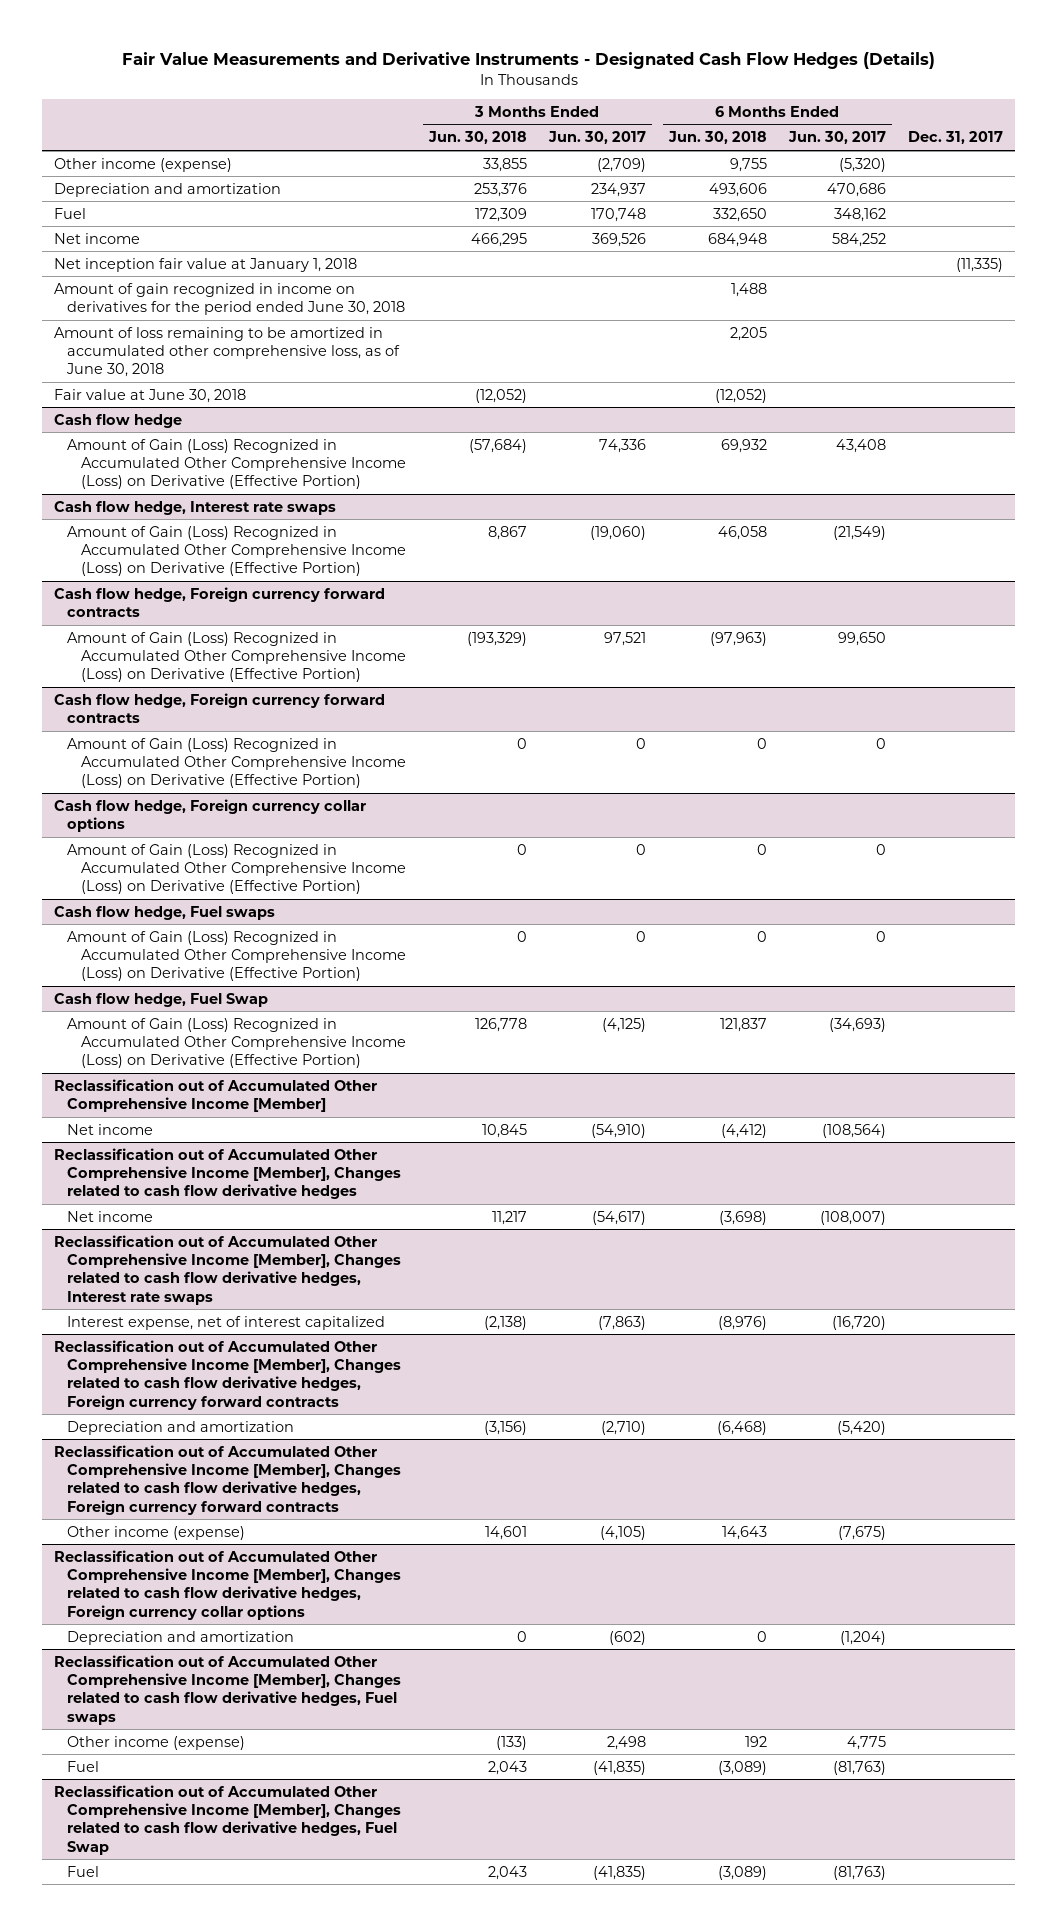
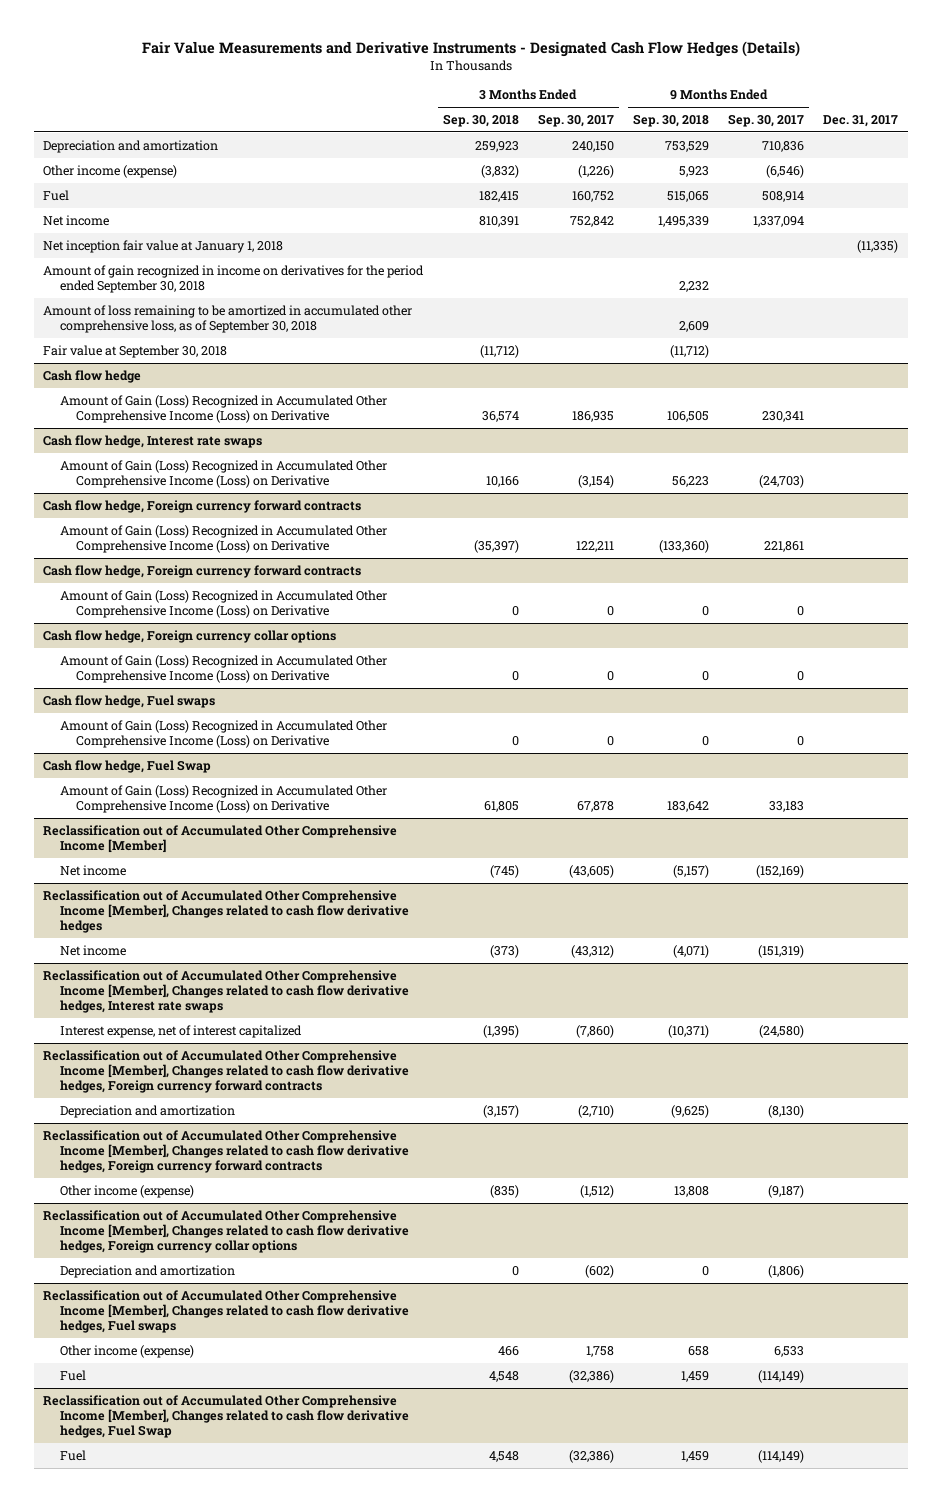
- | 3 Months Ended Jun. 30, 2018 | 3 Months Ended Jun. 30, 2017 | 6 Months Ended Jun. 30, 2018 | 6 Months Ended Jun. 30, 2017 | Dec. 31, 2017
+ | 3 Months Ended Sep. 30, 2018 | 3 Months Ended Sep. 30, 2017 | 9 Months Ended Sep. 30, 2018 | 9 Months Ended Sep. 30, 2017 | Dec. 31, 2017
moved down: Other income (expense) | (3,832) | (1,226) | 5,923 | (6,546) |
- Amount of gain recognized in income on derivatives for the period ended June 30, 2018 | | | 1,488 | |
- Amount of loss remaining to be amortized in accumulated other comprehensive loss, as of June 30, 2018 | | | 2,205 | |
- Fair value at June 30, 2018 | (12,052) | | (12,052) | |
+ Amount of gain recognized in income on derivatives for the period ended September 30, 2018 | | | 2,232 | |
+ Amount of loss remaining to be amortized in accumulated other comprehensive loss, as of September 30, 2018 | | | 2,609 | |
+ Fair value at September 30, 2018 | (11,712) | | (11,712) | |
@ Cash flow hedge
- Amount of Gain (Loss) Recognized in Accumulated Other Comprehensive Income (Loss) on Derivative (Effective Portion) | (57,684) | 74,336 | 69,932 | 43,408 |
+ Amount of Gain (Loss) Recognized in Accumulated Other Comprehensive Income (Loss) on Derivative | 36,574 | 186,935 | 106,505 | 230,341 |
@ Cash flow hedge, Interest rate swaps
- Amount of Gain (Loss) Recognized in Accumulated Other Comprehensive Income (Loss) on Derivative (Effective Portion) | 8,867 | (19,060) | 46,058 | (21,549) |
+ Amount of Gain (Loss) Recognized in Accumulated Other Comprehensive Income (Loss) on Derivative | 10,166 | (3,154) | 56,223 | (24,703) |
@ Cash flow hedge, Foreign currency forward contracts
- Amount of Gain (Loss) Recognized in Accumulated Other Comprehensive Income (Loss) on Derivative (Effective Portion) | (193,329) | 97,521 | (97,963) | 99,650 |
+ Amount of Gain (Loss) Recognized in Accumulated Other Comprehensive Income (Loss) on Derivative | (35,397) | 122,211 | (133,360) | 221,861 |
- Amount of Gain (Loss) Recognized in Accumulated Other Comprehensive Income (Loss) on Derivative (Effective Portion) | 0 | 0 | 0 | 0 |
+ Amount of Gain (Loss) Recognized in Accumulated Other Comprehensive Income (Loss) on Derivative | 0 | 0 | 0 | 0 |
@ Cash flow hedge, Foreign currency collar options
- Amount of Gain (Loss) Recognized in Accumulated Other Comprehensive Income (Loss) on Derivative (Effective Portion) | 0 | 0 | 0 | 0 |
+ Amount of Gain (Loss) Recognized in Accumulated Other Comprehensive Income (Loss) on Derivative | 0 | 0 | 0 | 0 |
@ Cash flow hedge, Fuel swaps
- Amount of Gain (Loss) Recognized in Accumulated Other Comprehensive Income (Loss) on Derivative (Effective Portion) | 0 | 0 | 0 | 0 |
+ Amount of Gain (Loss) Recognized in Accumulated Other Comprehensive Income (Loss) on Derivative | 0 | 0 | 0 | 0 |
@ Cash flow hedge, Fuel Swap
- Amount of Gain (Loss) Recognized in Accumulated Other Comprehensive Income (Loss) on Derivative (Effective Portion) | 126,778 | (4,125) | 121,837 | (34,693) |
+ Amount of Gain (Loss) Recognized in Accumulated Other Comprehensive Income (Loss) on Derivative | 61,805 | 67,878 | 183,642 | 33,183 |

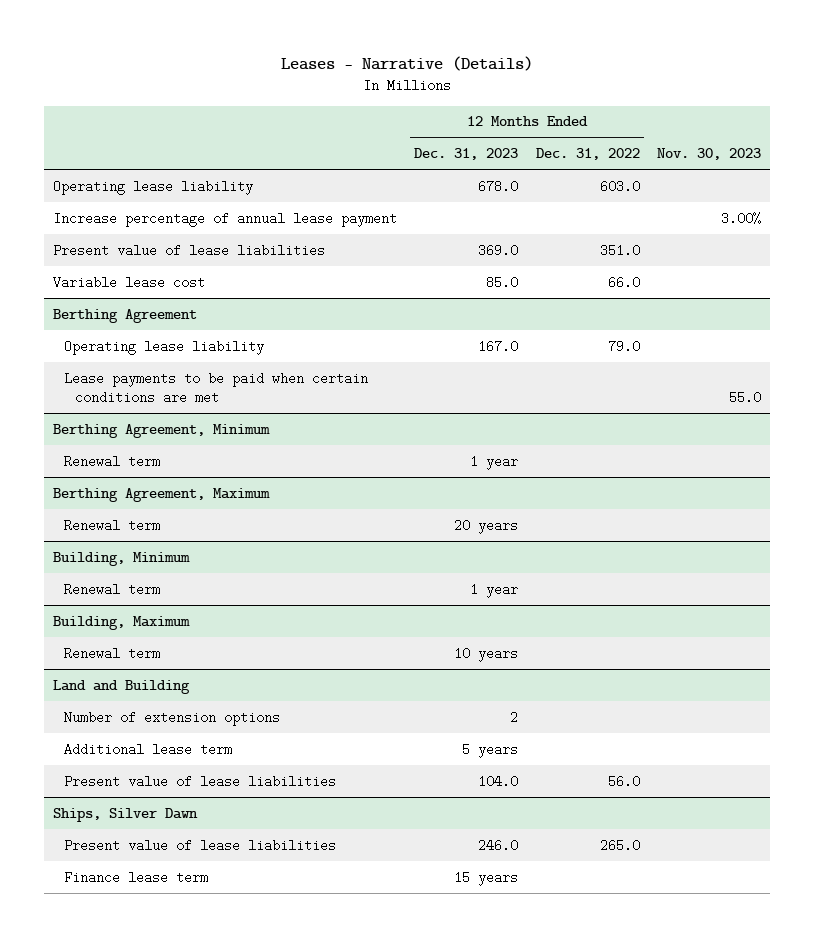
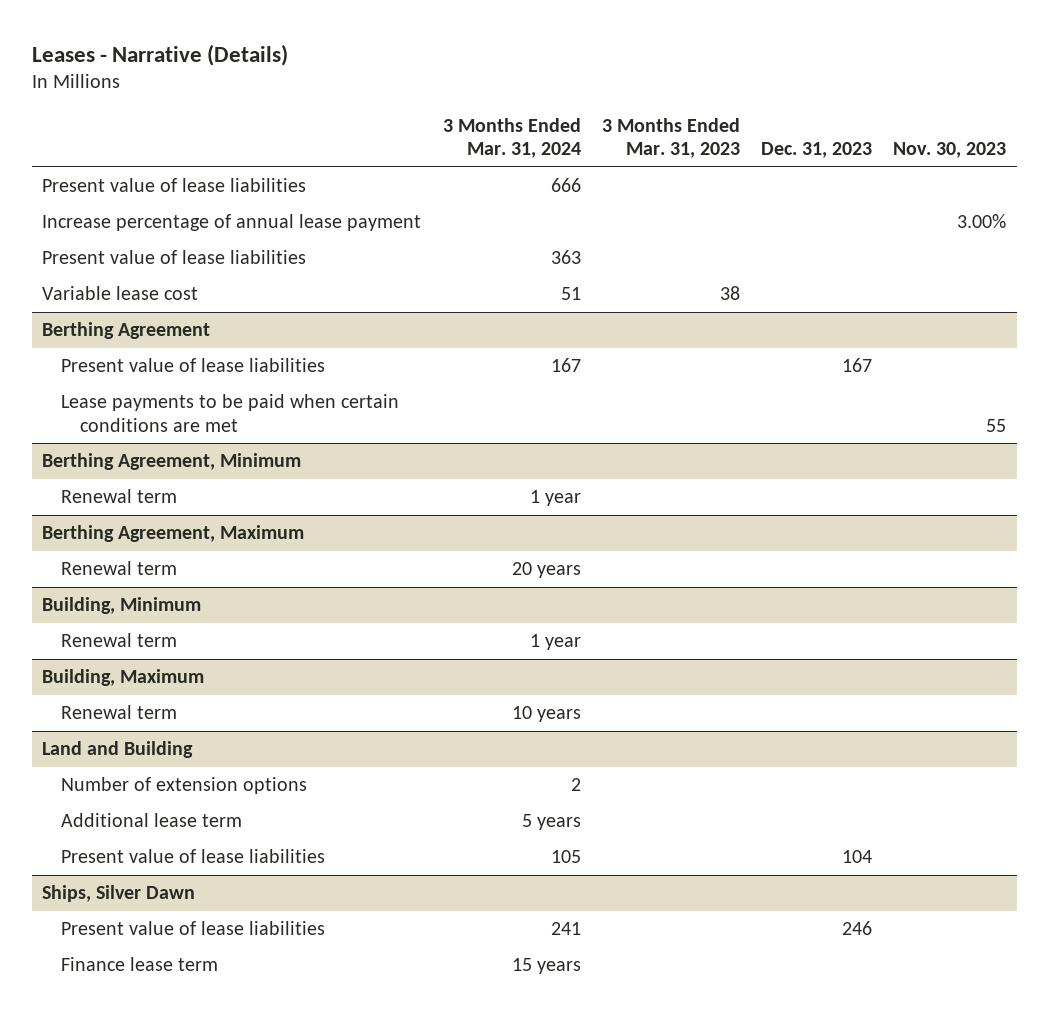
- | 12 Months Ended Dec. 31, 2023 | 12 Months Ended Dec. 31, 2022 | Nov. 30, 2023
+ | 3 Months Ended Mar. 31, 2024 | 3 Months Ended Mar. 31, 2023 | Dec. 31, 2023 | Nov. 30, 2023
- Operating lease liability | 678.0 | 603.0 |
+ Present value of lease liabilities | 666 | | |
@ Berthing Agreement
- Operating lease liability | 167.0 | 79.0 |
- Lease payments to be paid when certain conditions are met | | | 55.0
+ Present value of lease liabilities | 167 | | 167 |
+ Lease payments to be paid when certain conditions are met | | | | 55

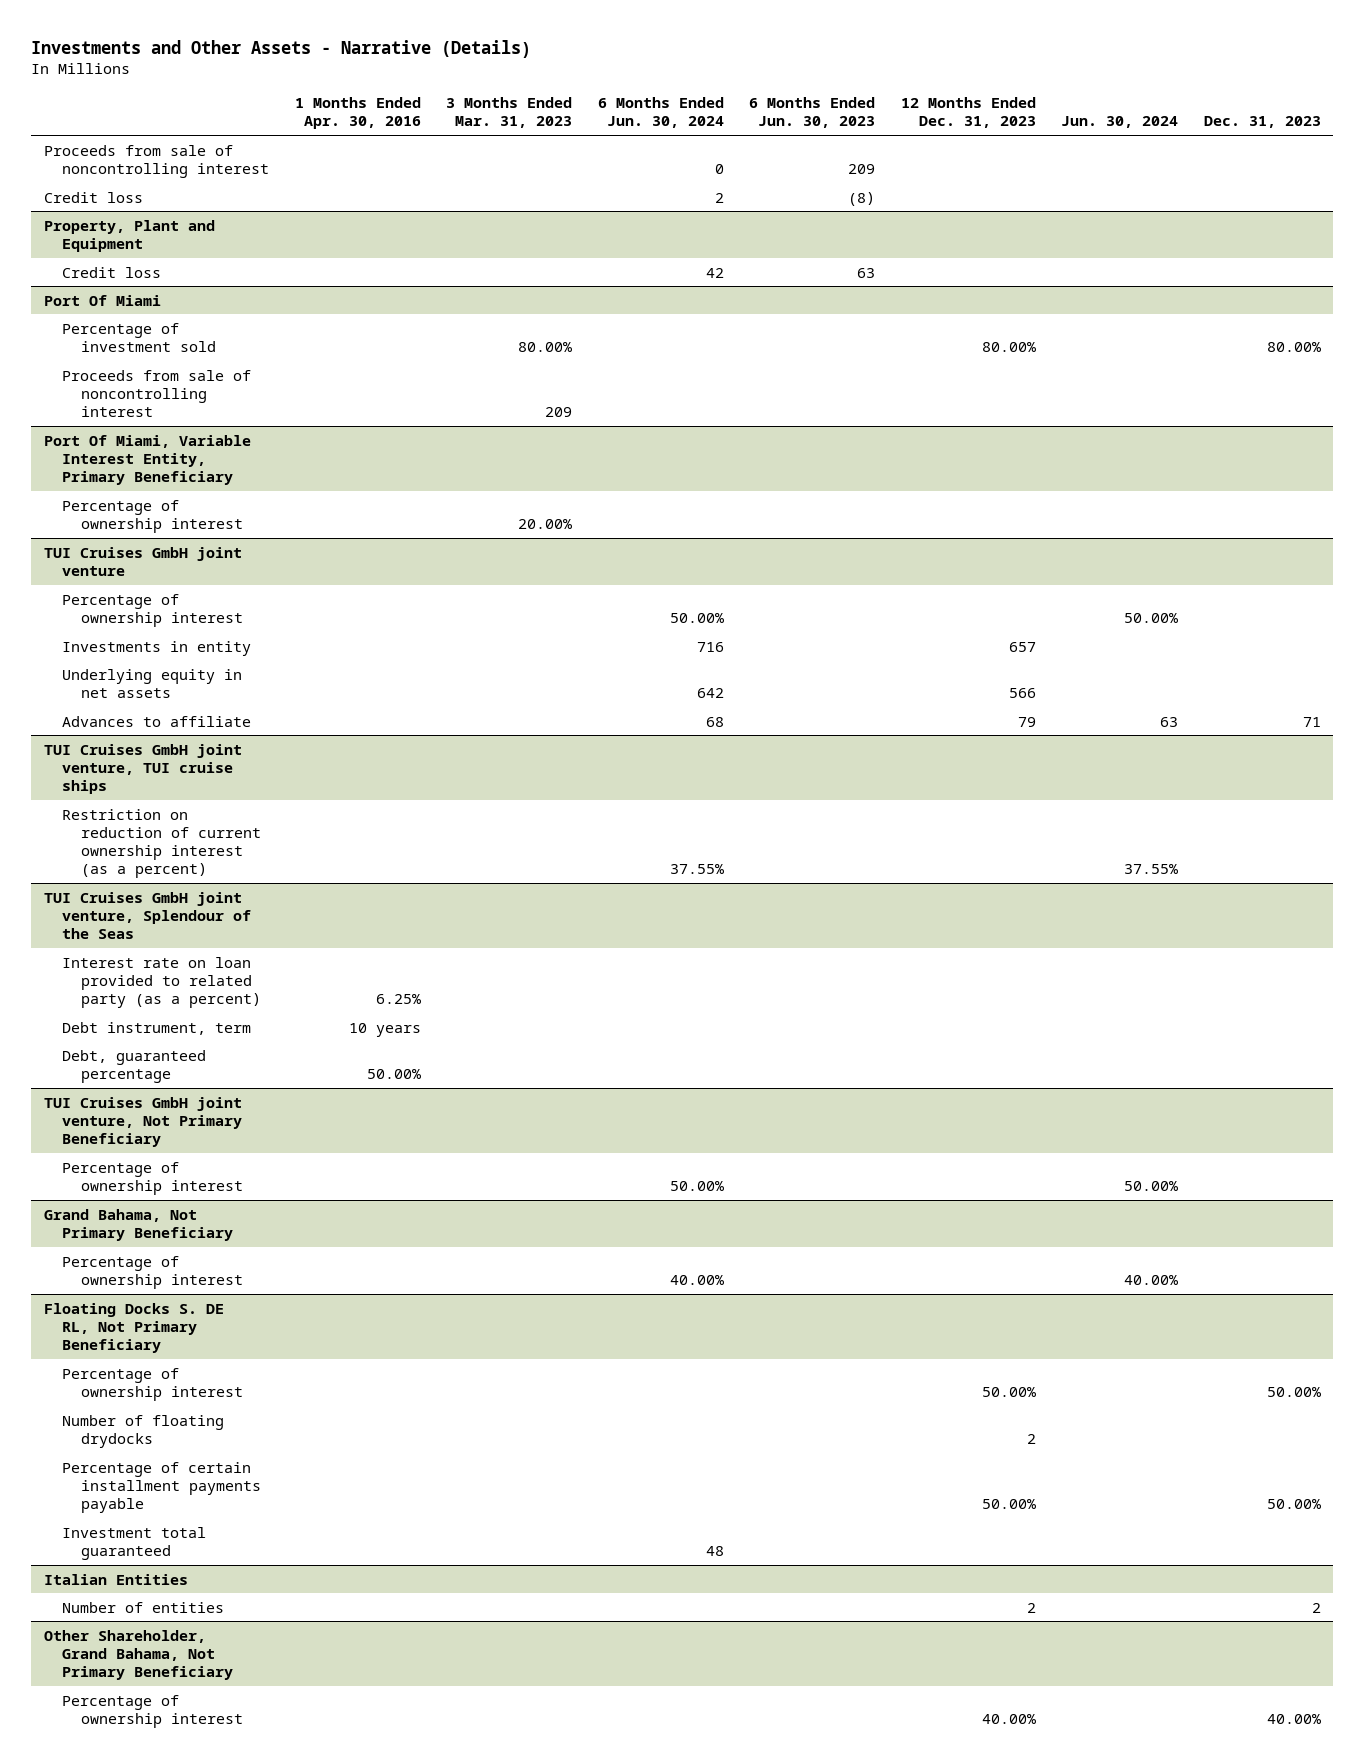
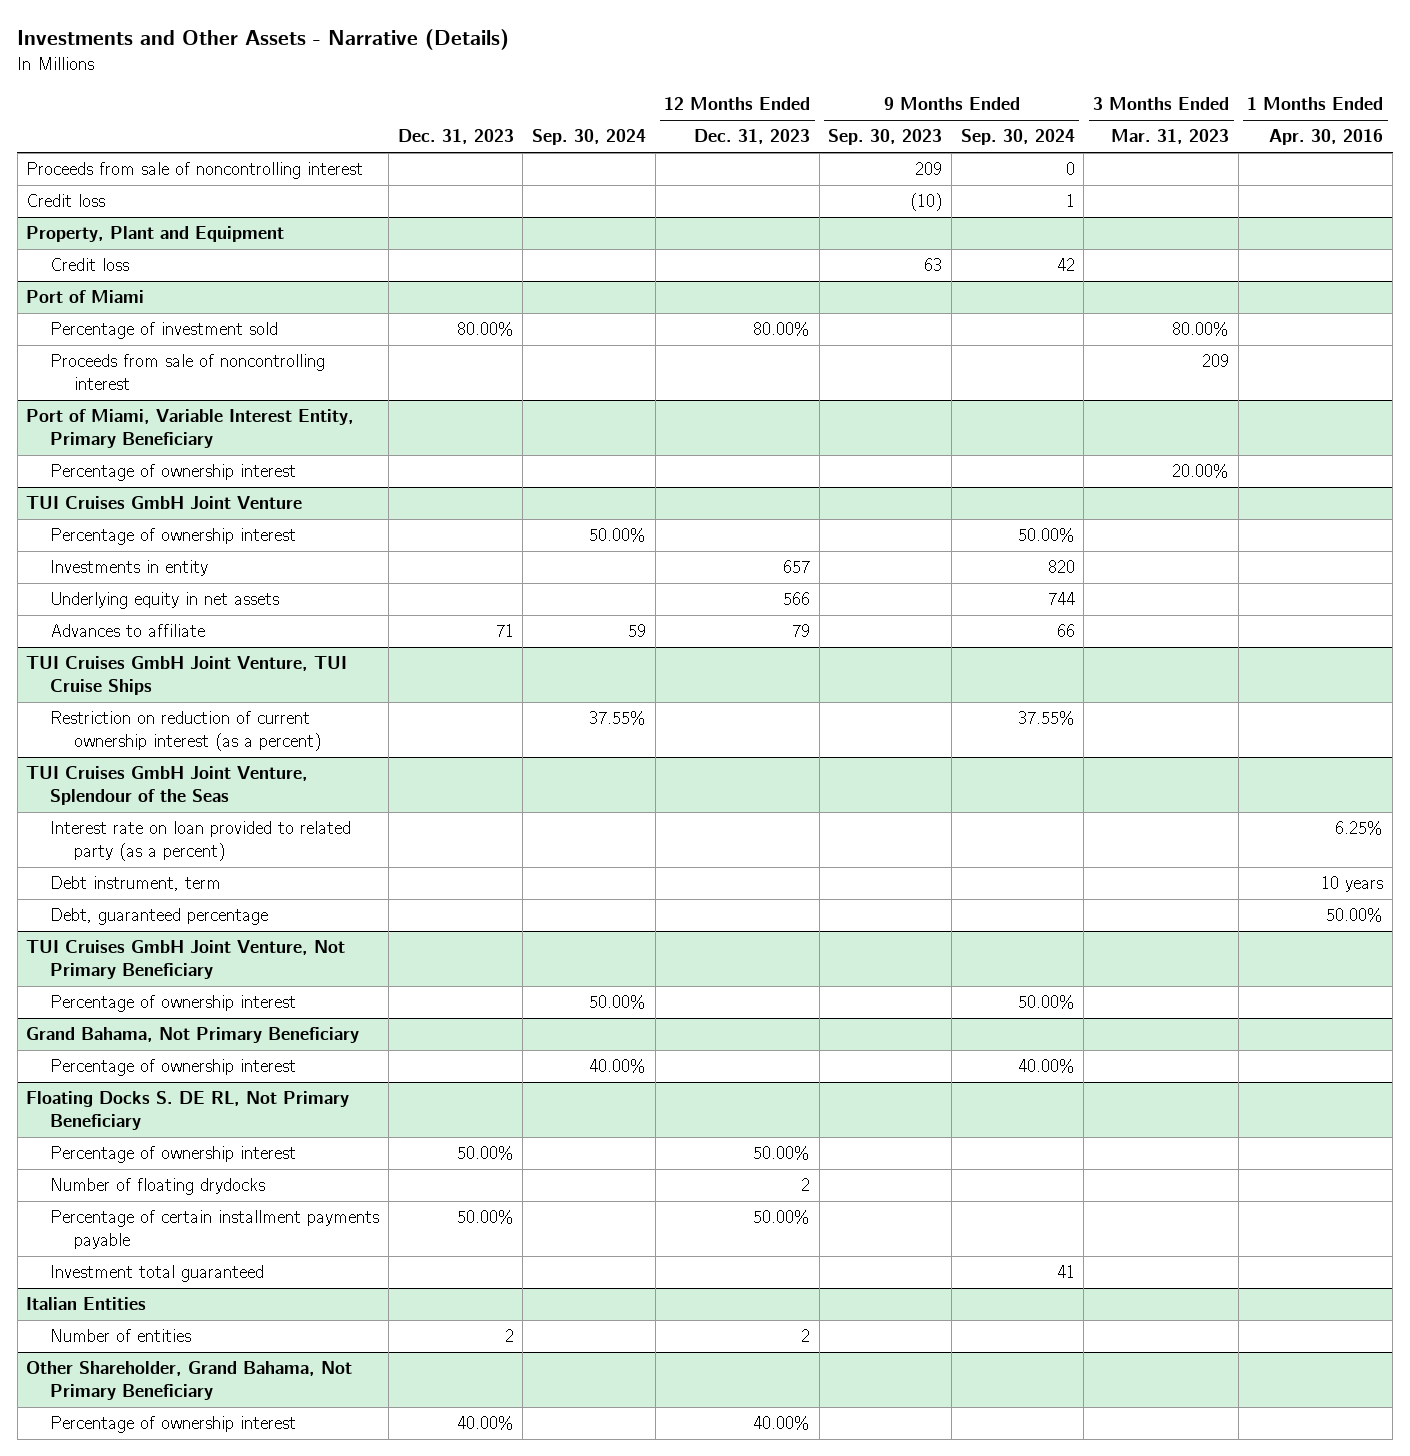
- | 1 Months Ended Apr. 30, 2016 | 3 Months Ended Mar. 31, 2023 | 6 Months Ended Jun. 30, 2024 | 6 Months Ended Jun. 30, 2023 | 12 Months Ended Dec. 31, 2023 | Jun. 30, 2024 | Dec. 31, 2023
+ | Dec. 31, 2023 | Sep. 30, 2024 | 12 Months Ended Dec. 31, 2023 | 9 Months Ended Sep. 30, 2023 | 9 Months Ended Sep. 30, 2024 | 3 Months Ended Mar. 31, 2023 | 1 Months Ended Apr. 30, 2016
- Port Of Miami
+ Port of Miami
- Port Of Miami, Variable Interest Entity, Primary Beneficiary
+ Port of Miami, Variable Interest Entity, Primary Beneficiary
- TUI Cruises GmbH joint venture
+ TUI Cruises GmbH Joint Venture
- TUI Cruises GmbH joint venture, TUI cruise ships
+ TUI Cruises GmbH Joint Venture, TUI Cruise Ships
- TUI Cruises GmbH joint venture, Splendour of the Seas
+ TUI Cruises GmbH Joint Venture, Splendour of the Seas
- TUI Cruises GmbH joint venture, Not Primary Beneficiary
+ TUI Cruises GmbH Joint Venture, Not Primary Beneficiary

